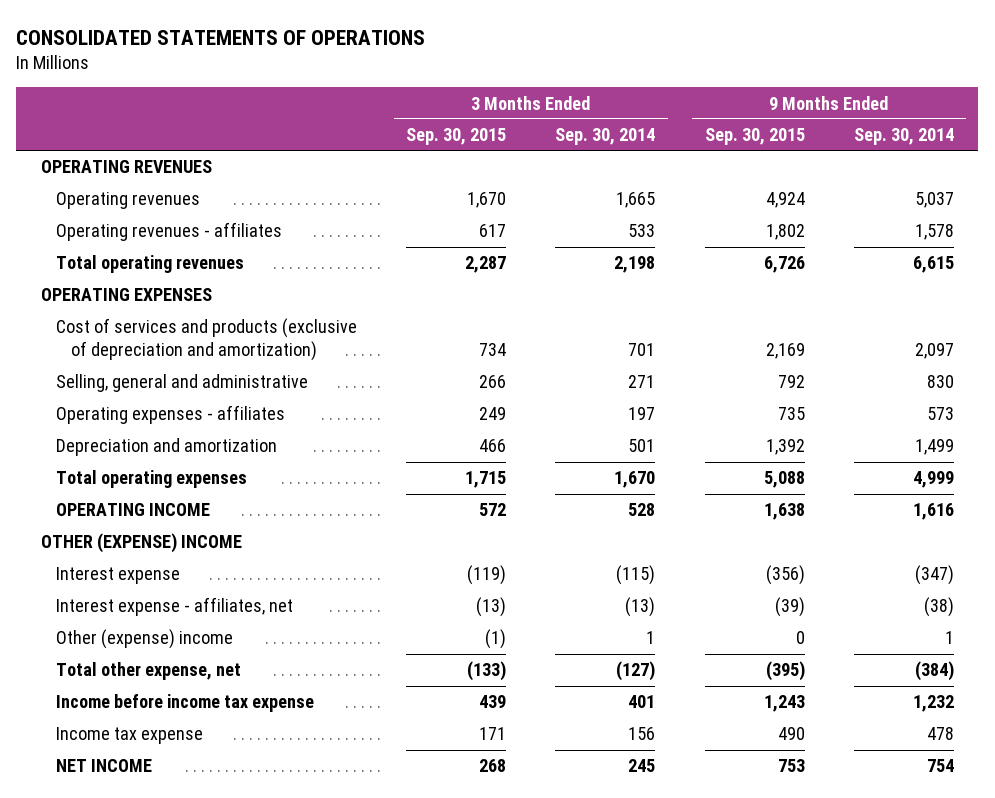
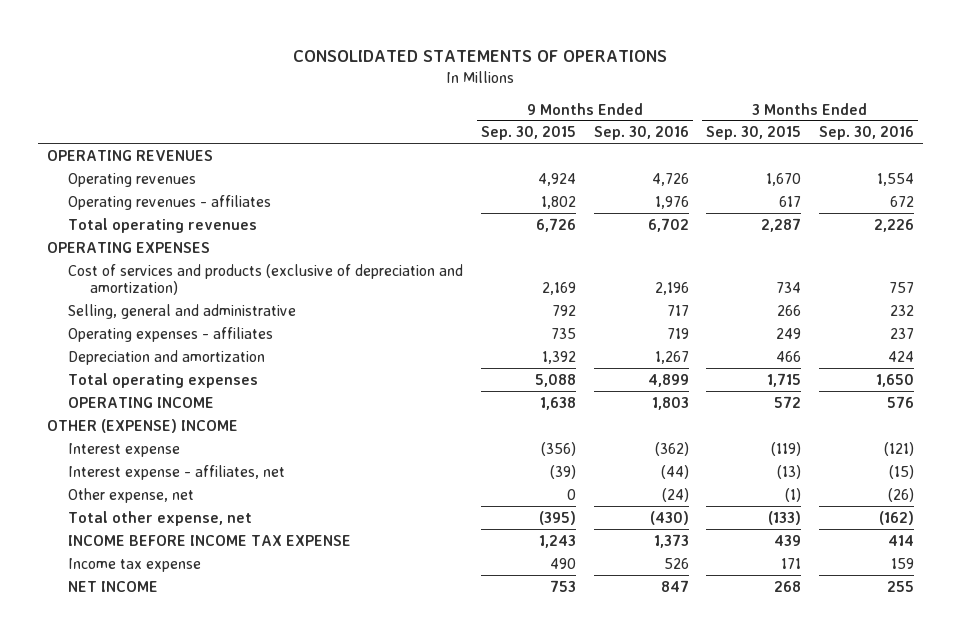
- | 3 Months Ended Sep. 30, 2015 | 3 Months Ended Sep. 30, 2014 | 9 Months Ended Sep. 30, 2015 | 9 Months Ended Sep. 30, 2014
+ | 9 Months Ended Sep. 30, 2015 | 9 Months Ended Sep. 30, 2016 | 3 Months Ended Sep. 30, 2015 | 3 Months Ended Sep. 30, 2016
- Other (expense) income | (1) | 1 | 0 | 1
+ Other expense, net | 0 | (24) | (1) | (26)
- Income before income tax expense | 439 | 401 | 1,243 | 1,232
+ INCOME BEFORE INCOME TAX EXPENSE | 1,243 | 1,373 | 439 | 414

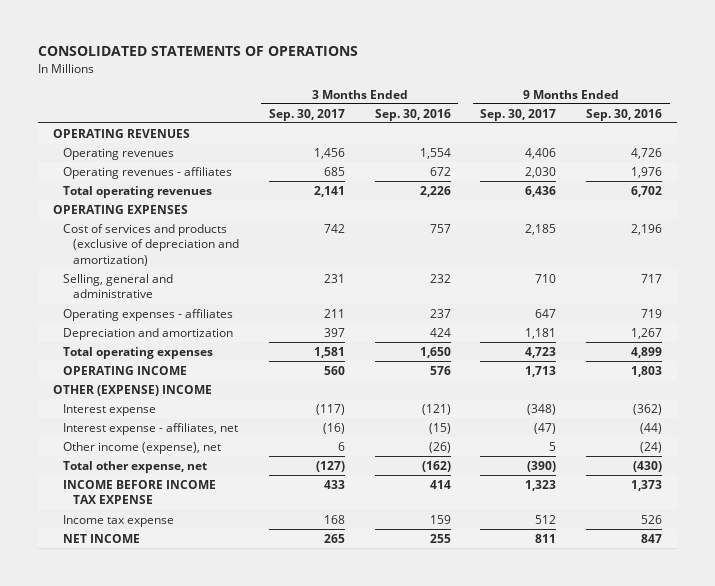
- | 9 Months Ended Sep. 30, 2015 | 9 Months Ended Sep. 30, 2016 | 3 Months Ended Sep. 30, 2015 | 3 Months Ended Sep. 30, 2016
+ | 3 Months Ended Sep. 30, 2017 | 3 Months Ended Sep. 30, 2016 | 9 Months Ended Sep. 30, 2017 | 9 Months Ended Sep. 30, 2016
- Other expense, net | 0 | (24) | (1) | (26)
+ Other income (expense), net | 6 | (26) | 5 | (24)

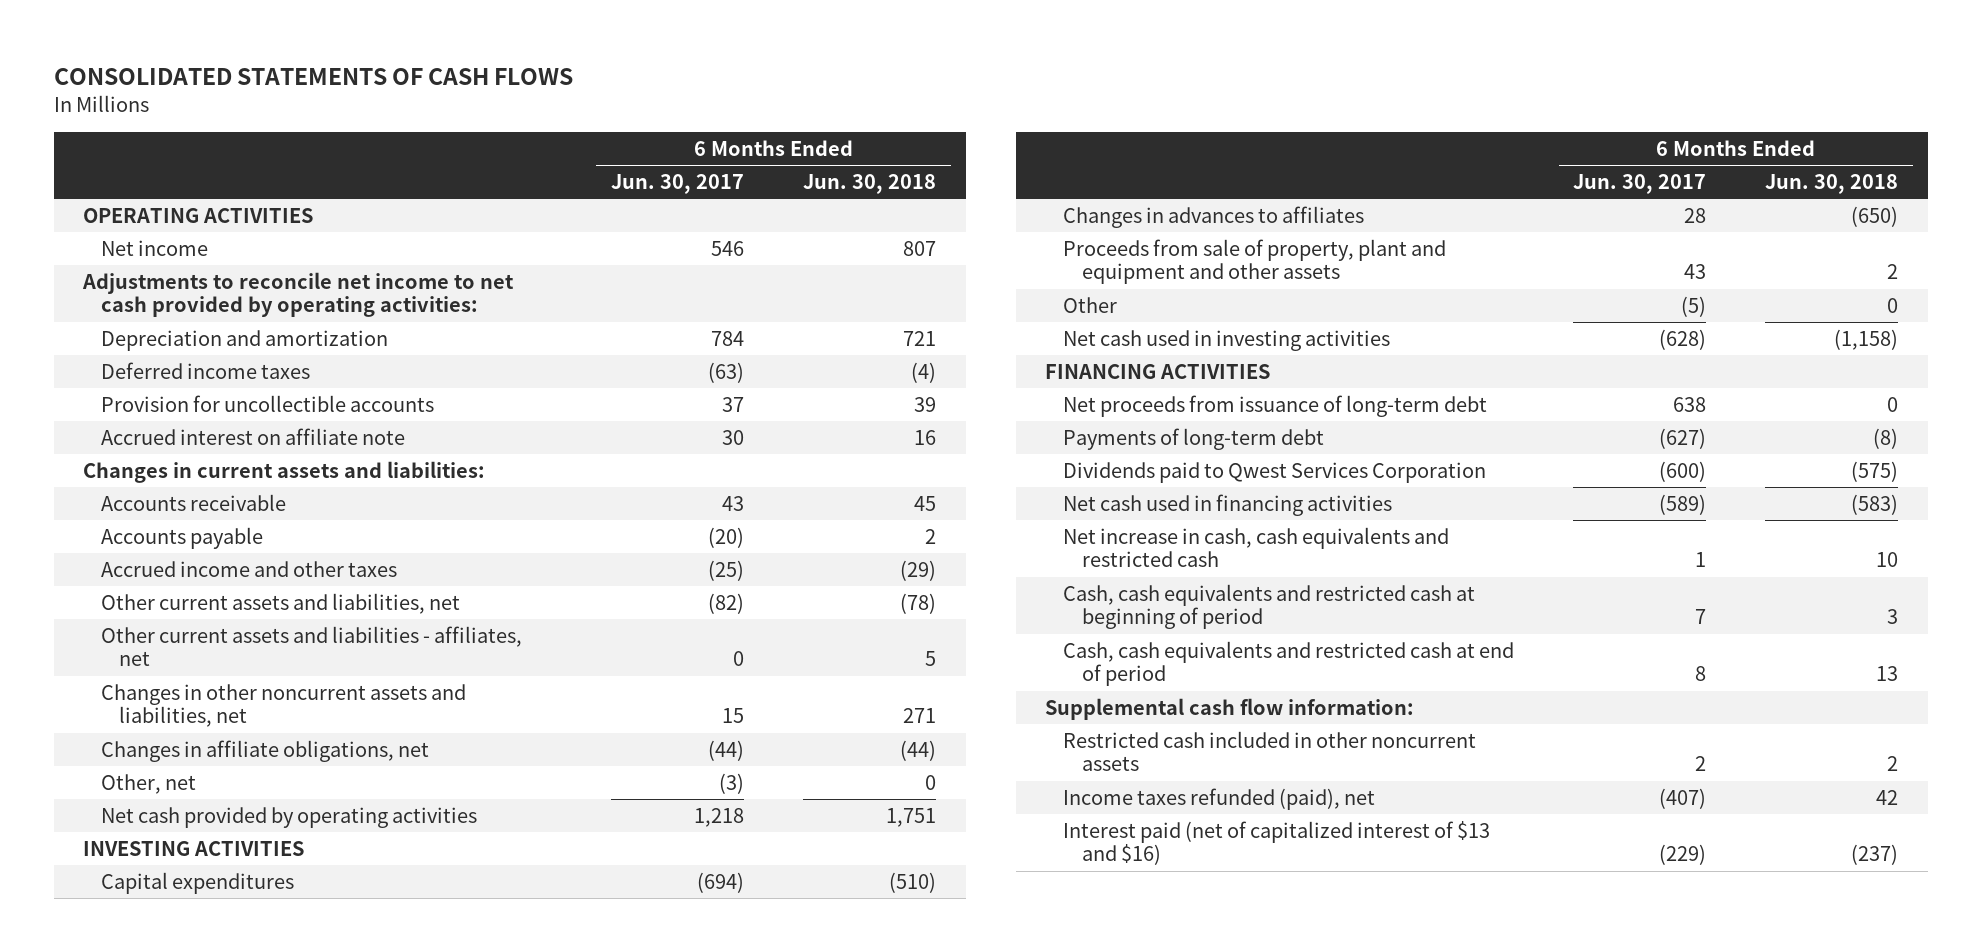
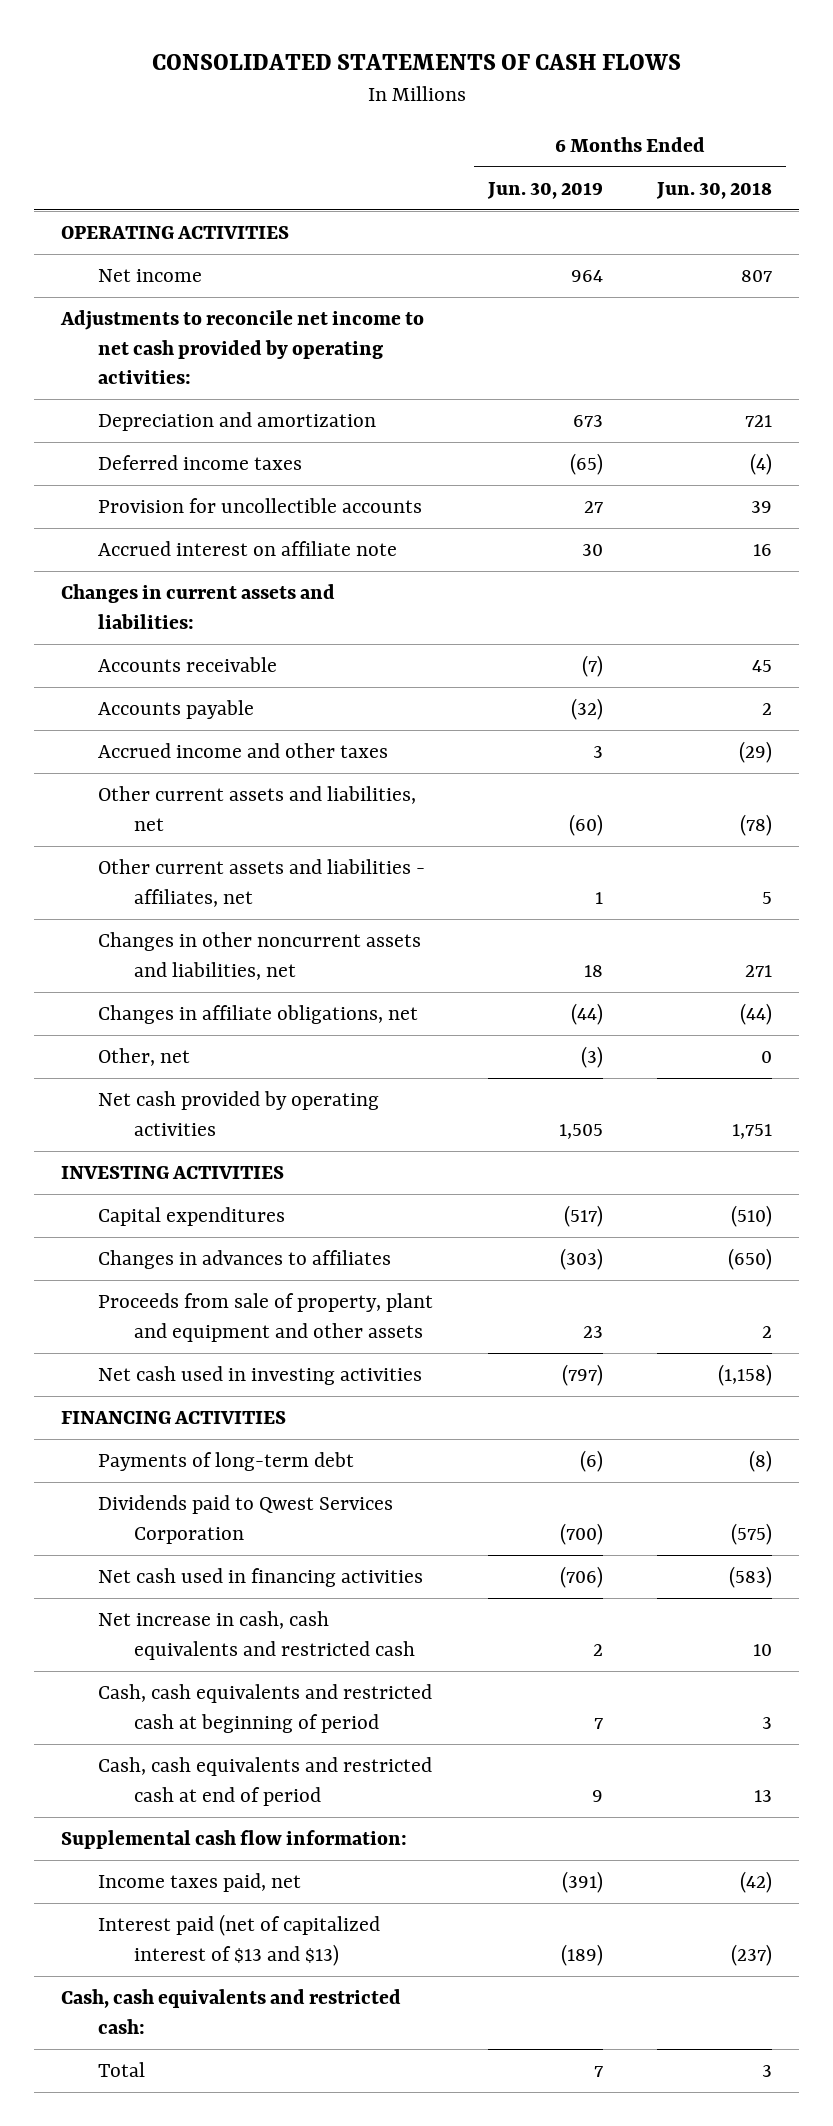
- | 6 Months Ended Jun. 30, 2017 | 6 Months Ended Jun. 30, 2018
+ | 6 Months Ended Jun. 30, 2019 | 6 Months Ended Jun. 30, 2018
- Other | (5) | 0
- Net proceeds from issuance of long-term debt | 638 | 0
- Restricted cash included in other noncurrent assets | 2 | 2
- Income taxes refunded (paid), net | (407) | 42
- Interest paid (net of capitalized interest of $13 and $16) | (229) | (237)
+ Income taxes paid, net | (391) | (42)
+ Interest paid (net of capitalized interest of $13 and $13) | (189) | (237)
+ Cash, cash equivalents and restricted cash:
+ Total | 7 | 3

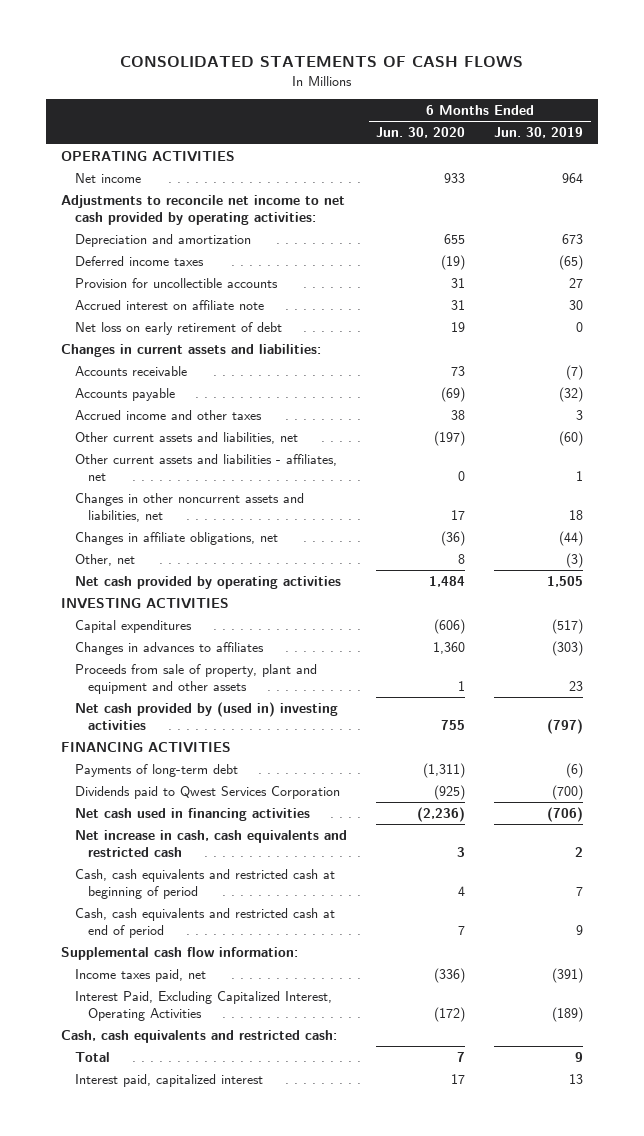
- | 6 Months Ended Jun. 30, 2019 | 6 Months Ended Jun. 30, 2018
+ | 6 Months Ended Jun. 30, 2020 | 6 Months Ended Jun. 30, 2019
+ Net loss on early retirement of debt | 19 | 0
- Net cash used in investing activities | (797) | (1,158)
+ Net cash provided by (used in) investing activities | 755 | (797)
- Interest paid (net of capitalized interest of $13 and $13) | (189) | (237)
+ Interest Paid, Excluding Capitalized Interest, Operating Activities | (172) | (189)
- Total | 7 | 3
+ Total | 7 | 9
+ Interest paid, capitalized interest | 17 | 13

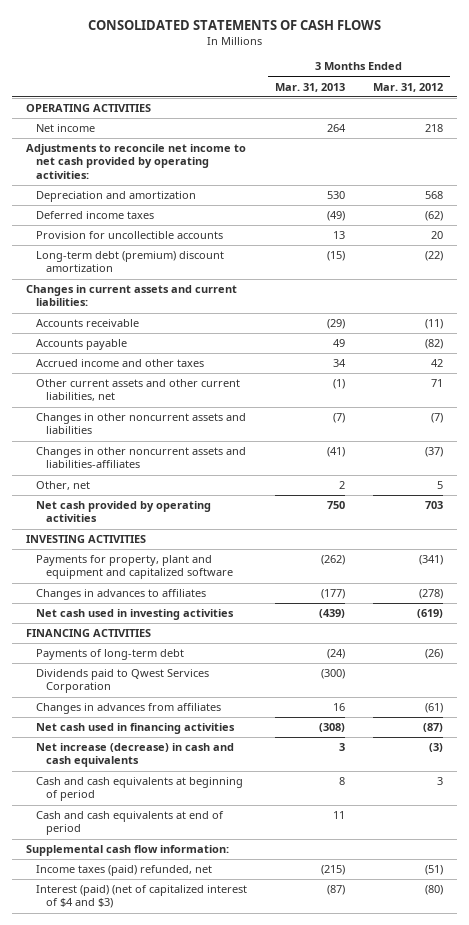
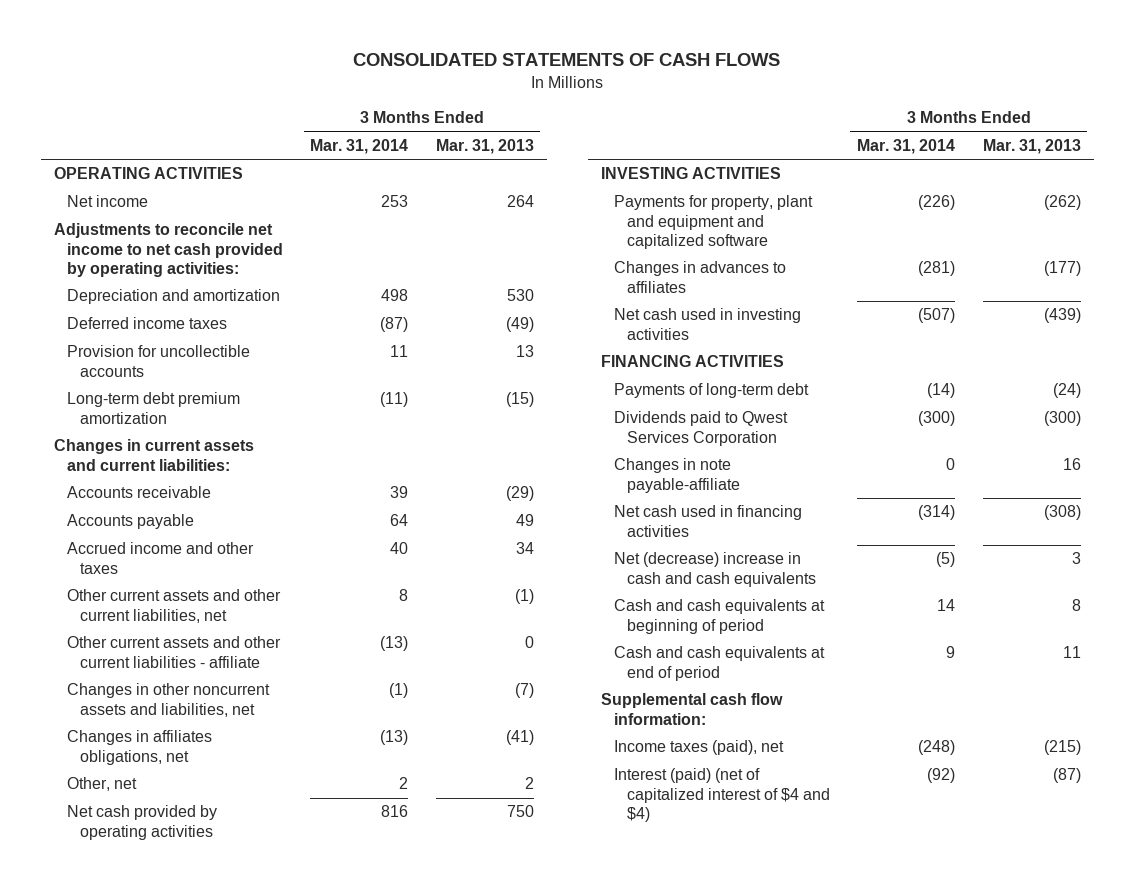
- | 3 Months Ended Mar. 31, 2013 | 3 Months Ended Mar. 31, 2012
+ | 3 Months Ended Mar. 31, 2014 | 3 Months Ended Mar. 31, 2013
- Long-term debt (premium) discount amortization | (15) | (22)
+ Long-term debt premium amortization | (11) | (15)
- Changes in other noncurrent assets and liabilities | (7) | (7)
- Changes in other noncurrent assets and liabilities-affiliates | (41) | (37)
+ Other current assets and other current liabilities - affiliate | (13) | 0
+ Changes in other noncurrent assets and liabilities, net | (1) | (7)
+ Changes in affiliates obligations, net | (13) | (41)
- Changes in advances from affiliates | 16 | (61)
+ Changes in note payable-affiliate | 0 | 16
- Net increase (decrease) in cash and cash equivalents | 3 | (3)
+ Net (decrease) increase in cash and cash equivalents | (5) | 3
- Income taxes (paid) refunded, net | (215) | (51)
- Interest (paid) (net of capitalized interest of $4 and $3) | (87) | (80)
+ Income taxes (paid), net | (248) | (215)
+ Interest (paid) (net of capitalized interest of $4 and $4) | (92) | (87)

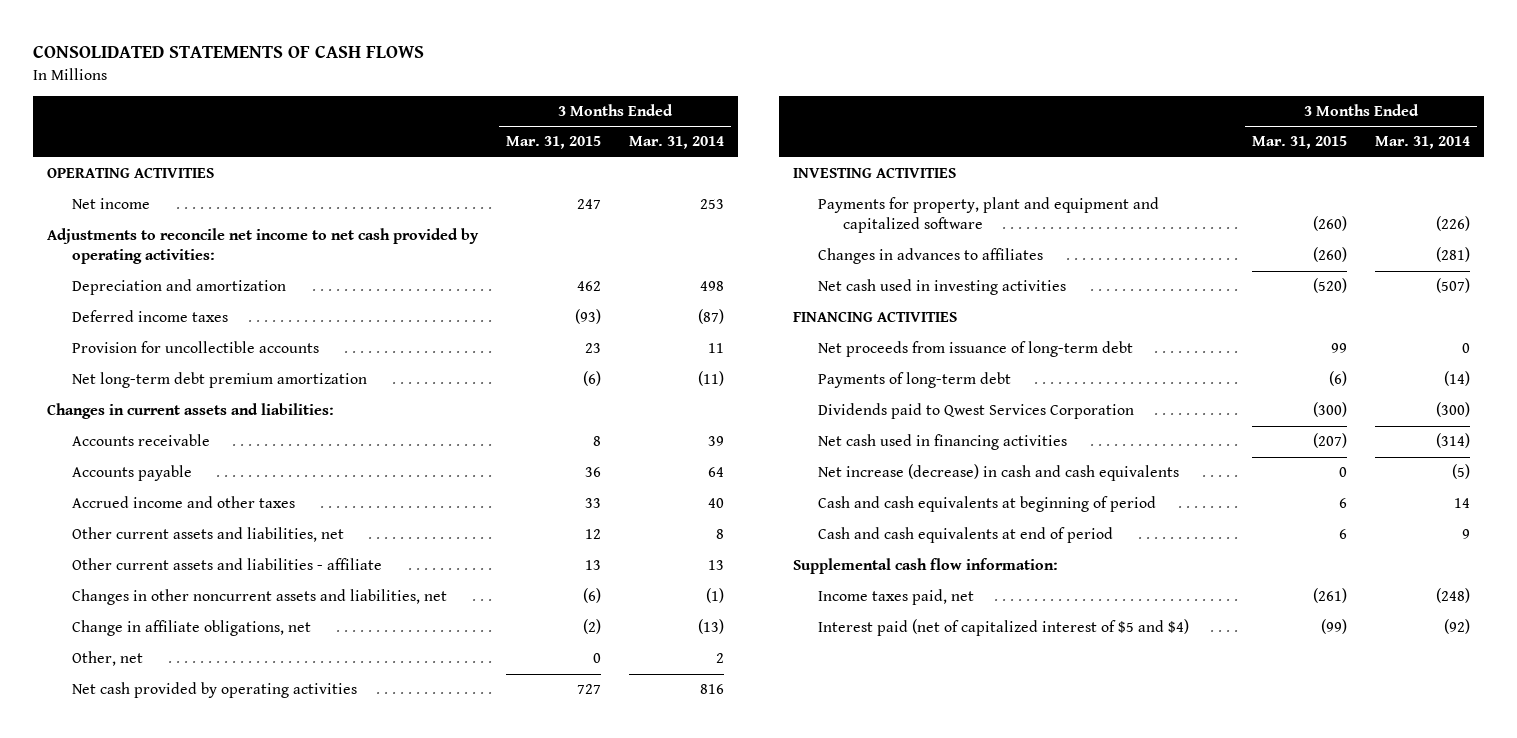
- | 3 Months Ended Mar. 31, 2014 | 3 Months Ended Mar. 31, 2013
+ | 3 Months Ended Mar. 31, 2015 | 3 Months Ended Mar. 31, 2014
- Long-term debt premium amortization | (11) | (15)
- Changes in current assets and current liabilities:
+ Net long-term debt premium amortization | (6) | (11)
+ Changes in current assets and liabilities:
- Other current assets and other current liabilities, net | 8 | (1)
- Other current assets and other current liabilities - affiliate | (13) | 0
+ Other current assets and liabilities, net | 12 | 8
+ Other current assets and liabilities - affiliate | 13 | 13
- Changes in affiliates obligations, net | (13) | (41)
+ Change in affiliate obligations, net | (2) | (13)
+ Net proceeds from issuance of long-term debt | 99 | 0
- Changes in note payable-affiliate | 0 | 16
- Net (decrease) increase in cash and cash equivalents | (5) | 3
+ Net increase (decrease) in cash and cash equivalents | 0 | (5)
- Income taxes (paid), net | (248) | (215)
- Interest (paid) (net of capitalized interest of $4 and $4) | (92) | (87)
+ Income taxes paid, net | (261) | (248)
+ Interest paid (net of capitalized interest of $5 and $4) | (99) | (92)

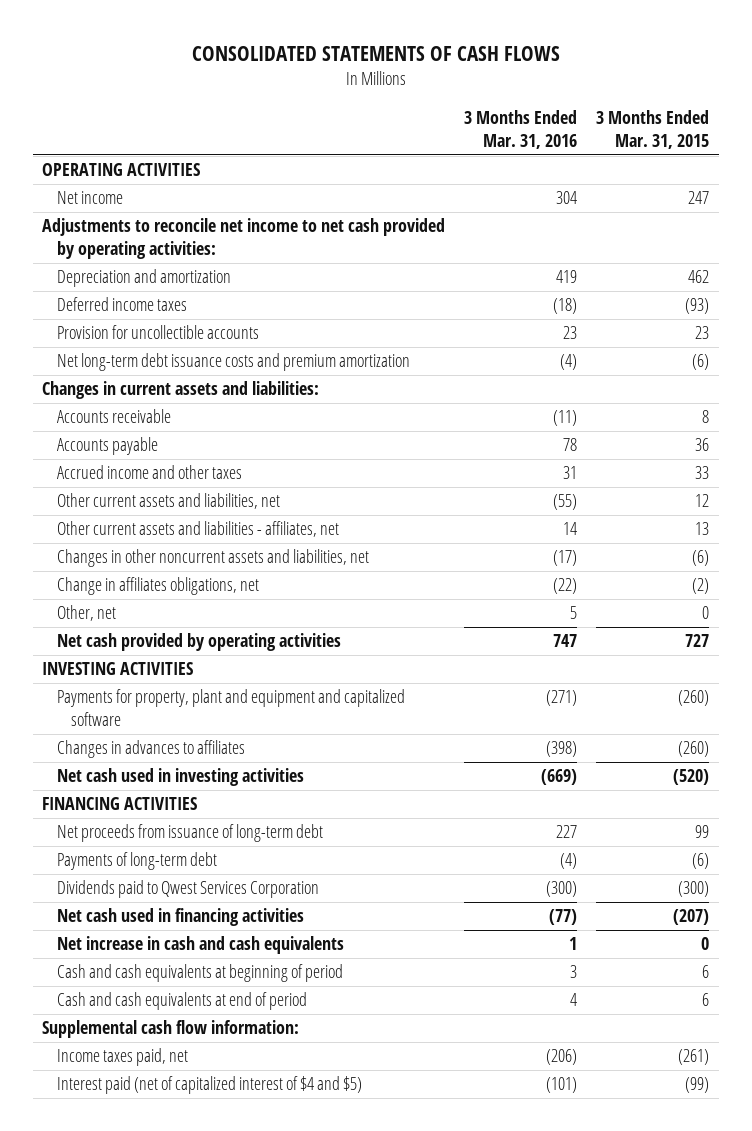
- | 3 Months Ended Mar. 31, 2015 | 3 Months Ended Mar. 31, 2014
+ | 3 Months Ended Mar. 31, 2016 | 3 Months Ended Mar. 31, 2015
- Net long-term debt premium amortization | (6) | (11)
+ Net long-term debt issuance costs and premium amortization | (4) | (6)
- Other current assets and liabilities - affiliate | 13 | 13
+ Other current assets and liabilities - affiliates, net | 14 | 13
- Change in affiliate obligations, net | (2) | (13)
+ Change in affiliates obligations, net | (22) | (2)
- Net increase (decrease) in cash and cash equivalents | 0 | (5)
+ Net increase in cash and cash equivalents | 1 | 0
- Interest paid (net of capitalized interest of $5 and $4) | (99) | (92)
+ Interest paid (net of capitalized interest of $4 and $5) | (101) | (99)

